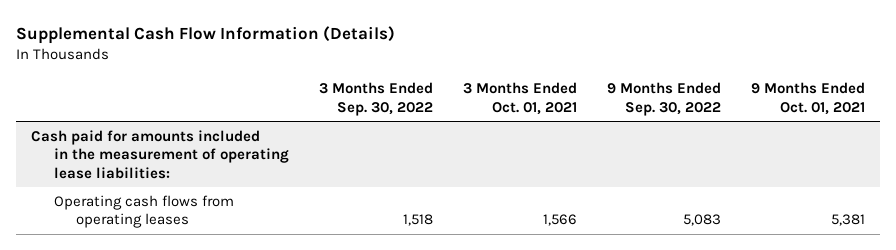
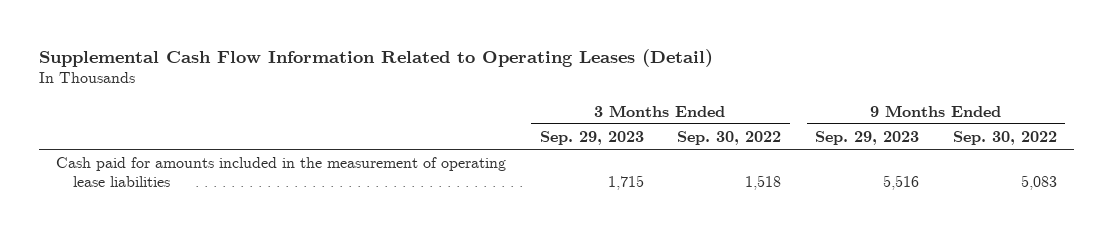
- Supplemental Cash Flow Information (Details)
+ Supplemental Cash Flow Information Related to Operating Leases (Detail)
- | 3 Months Ended Sep. 30, 2022 | 3 Months Ended Oct. 01, 2021 | 9 Months Ended Sep. 30, 2022 | 9 Months Ended Oct. 01, 2021
+ | 3 Months Ended Sep. 29, 2023 | 3 Months Ended Sep. 30, 2022 | 9 Months Ended Sep. 29, 2023 | 9 Months Ended Sep. 30, 2022
- Cash paid for amounts included in the measurement of operating lease liabilities:
- Operating cash flows from operating leases | 1,518 | 1,566 | 5,083 | 5,381
+ Cash paid for amounts included in the measurement of operating lease liabilities | 1,715 | 1,518 | 5,516 | 5,083

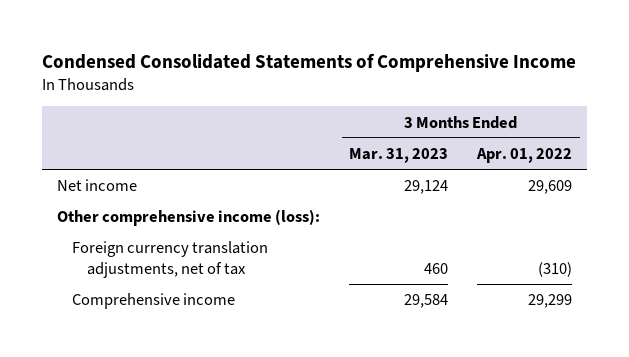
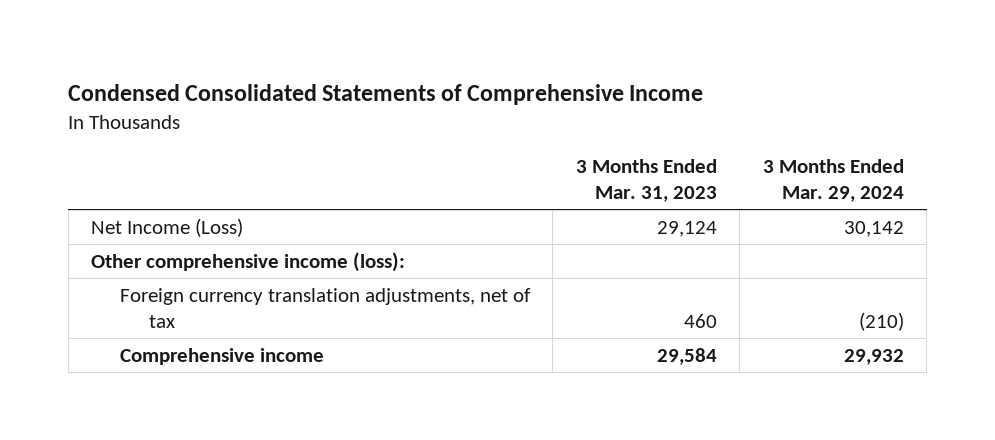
- | 3 Months Ended Mar. 31, 2023 | 3 Months Ended Apr. 01, 2022
+ | 3 Months Ended Mar. 31, 2023 | 3 Months Ended Mar. 29, 2024
- Net income | 29,124 | 29,609
+ Net Income (Loss) | 29,124 | 30,142

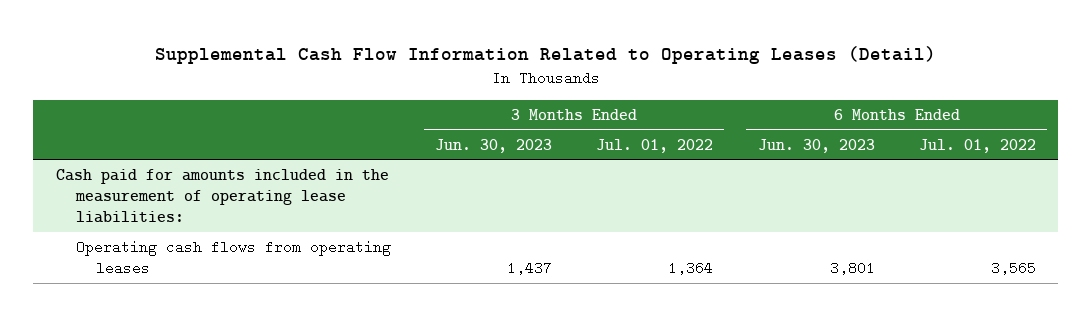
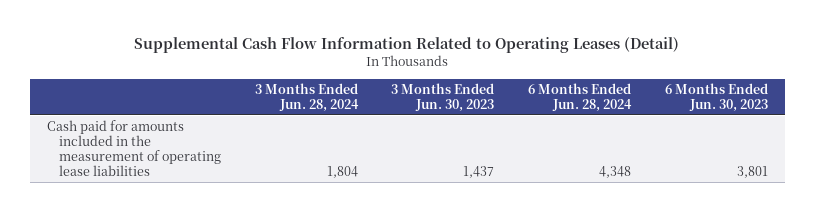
- | 3 Months Ended Jun. 30, 2023 | 3 Months Ended Jul. 01, 2022 | 6 Months Ended Jun. 30, 2023 | 6 Months Ended Jul. 01, 2022
+ | 3 Months Ended Jun. 28, 2024 | 3 Months Ended Jun. 30, 2023 | 6 Months Ended Jun. 28, 2024 | 6 Months Ended Jun. 30, 2023
- Cash paid for amounts included in the measurement of operating lease liabilities:
- Operating cash flows from operating leases | 1,437 | 1,364 | 3,801 | 3,565
+ Cash paid for amounts included in the measurement of operating lease liabilities | 1,804 | 1,437 | 4,348 | 3,801

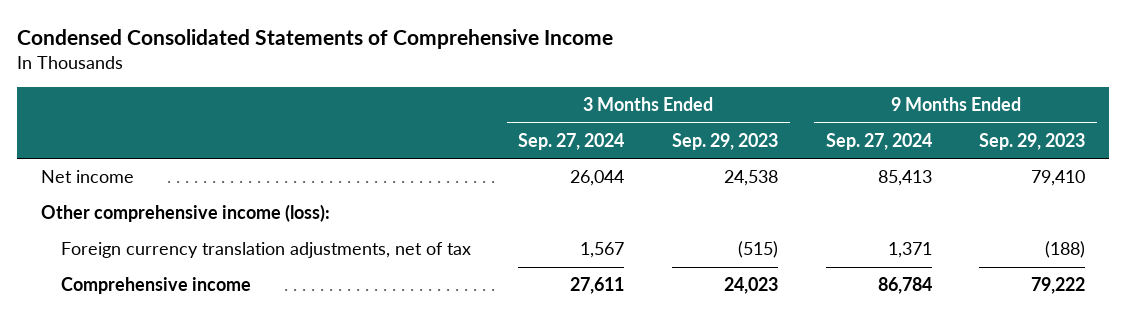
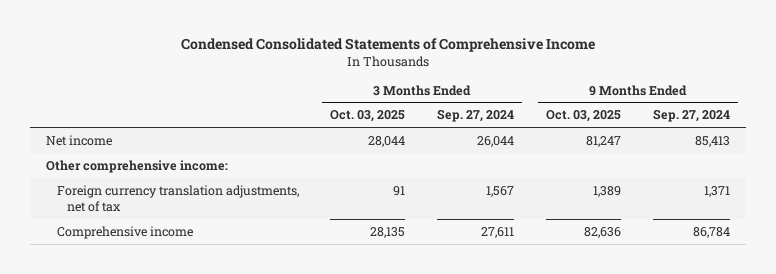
- | 3 Months Ended Sep. 27, 2024 | 3 Months Ended Sep. 29, 2023 | 9 Months Ended Sep. 27, 2024 | 9 Months Ended Sep. 29, 2023
+ | 3 Months Ended Oct. 03, 2025 | 3 Months Ended Sep. 27, 2024 | 9 Months Ended Oct. 03, 2025 | 9 Months Ended Sep. 27, 2024
- Other comprehensive income (loss):
+ Other comprehensive income:

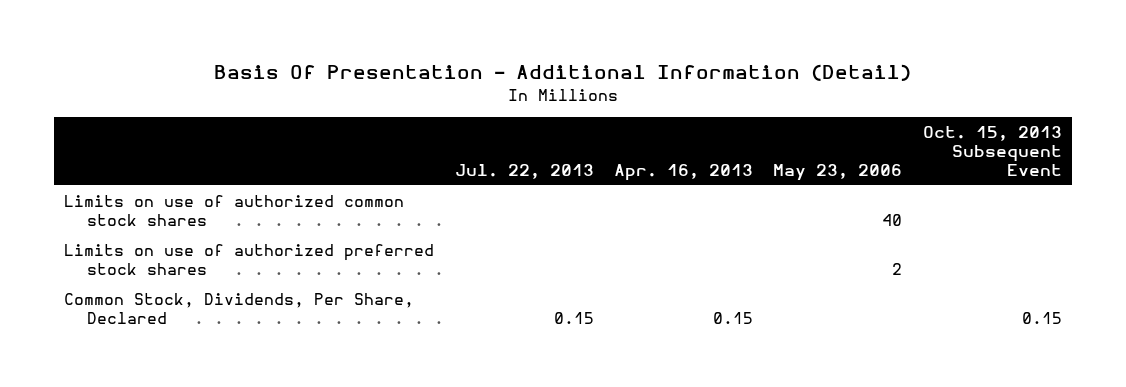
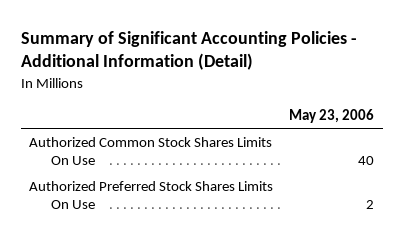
- Basis Of Presentation - Additional Information (Detail)
+ Summary of Significant Accounting Policies - Additional Information (Detail)
- | Jul. 22, 2013 | Apr. 16, 2013 | May 23, 2006 | Oct. 15, 2013 Subsequent Event
+ | May 23, 2006
- Limits on use of authorized common stock shares | | | 40 |
- Limits on use of authorized preferred stock shares | | | 2 |
- Common Stock, Dividends, Per Share, Declared | 0.15 | 0.15 | | 0.15
+ Authorized Common Stock Shares Limits On Use | 40
+ Authorized Preferred Stock Shares Limits On Use | 2

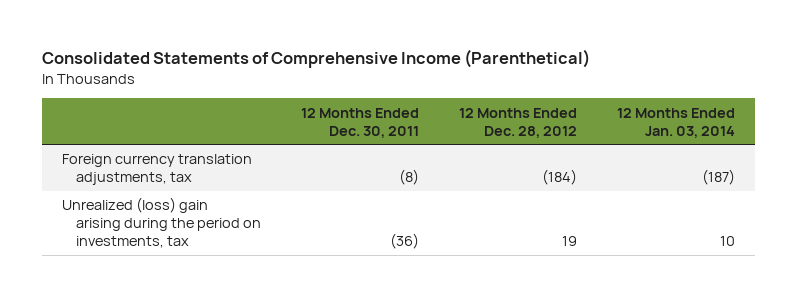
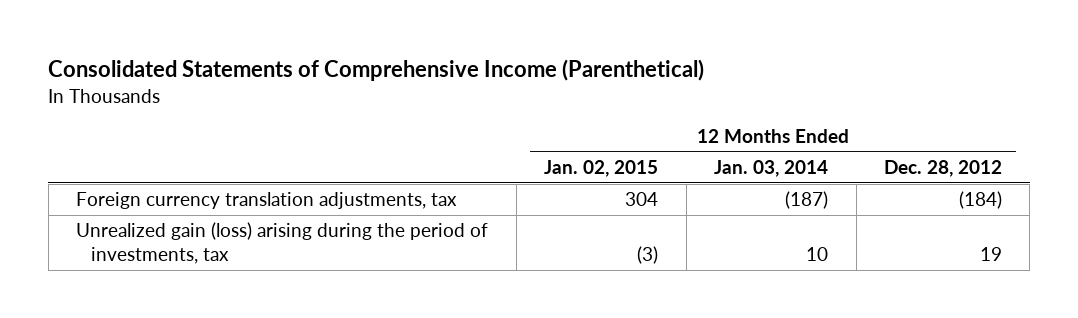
- | 12 Months Ended Dec. 30, 2011 | 12 Months Ended Dec. 28, 2012 | 12 Months Ended Jan. 03, 2014
+ | 12 Months Ended Jan. 02, 2015 | 12 Months Ended Jan. 03, 2014 | 12 Months Ended Dec. 28, 2012
- Unrealized (loss) gain arising during the period on investments, tax | (36) | 19 | 10
+ Unrealized gain (loss) arising during the period of investments, tax | (3) | 10 | 19

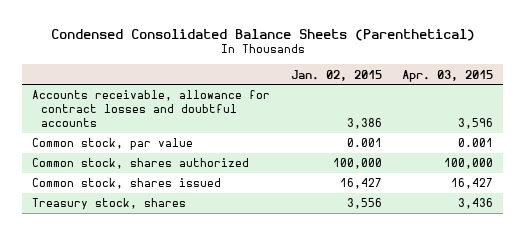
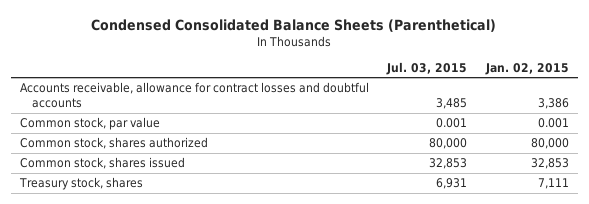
- | Jan. 02, 2015 | Apr. 03, 2015
+ | Jul. 03, 2015 | Jan. 02, 2015
- Common stock, shares authorized | 100,000 | 100,000
- Common stock, shares issued | 16,427 | 16,427
- Treasury stock, shares | 3,556 | 3,436
+ Common stock, shares authorized | 80,000 | 80,000
+ Common stock, shares issued | 32,853 | 32,853
+ Treasury stock, shares | 6,931 | 7,111

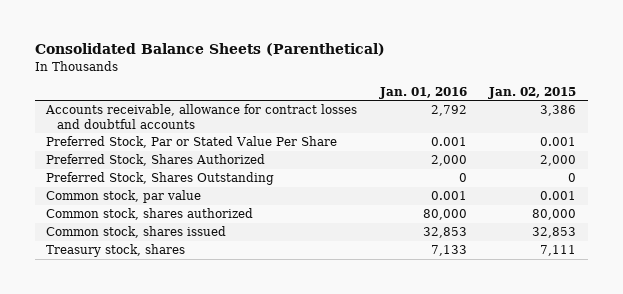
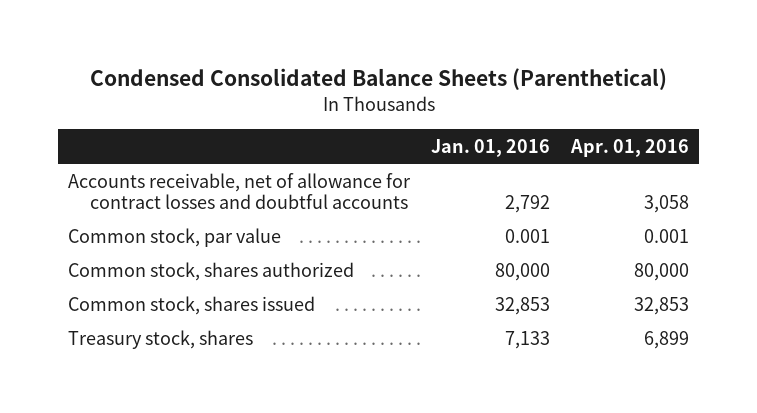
- Consolidated Balance Sheets (Parenthetical)
+ Condensed Consolidated Balance Sheets (Parenthetical)
- | Jan. 01, 2016 | Jan. 02, 2015
+ | Jan. 01, 2016 | Apr. 01, 2016
- Accounts receivable, allowance for contract losses and doubtful accounts | 2,792 | 3,386
- Preferred Stock, Par or Stated Value Per Share | 0.001 | 0.001
- Preferred Stock, Shares Authorized | 2,000 | 2,000
- Preferred Stock, Shares Outstanding | 0 | 0
+ Accounts receivable, net of allowance for contract losses and doubtful accounts | 2,792 | 3,058

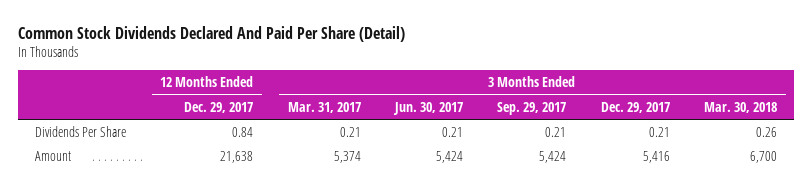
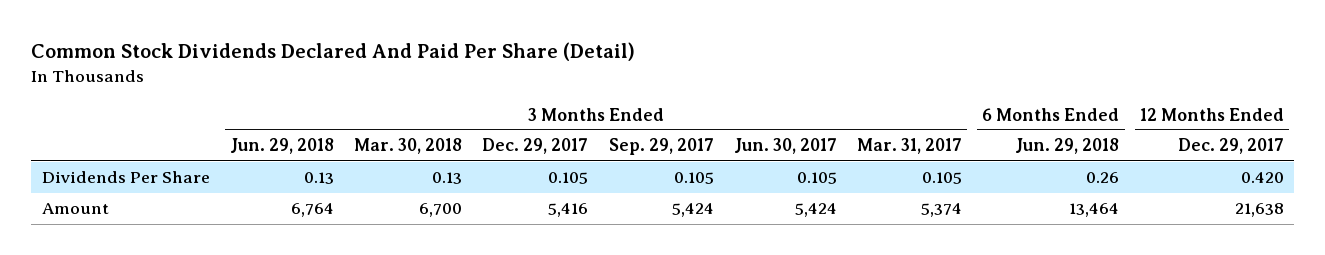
- | 12 Months Ended Dec. 29, 2017 | 3 Months Ended Mar. 31, 2017 | 3 Months Ended Jun. 30, 2017 | 3 Months Ended Sep. 29, 2017 | 3 Months Ended Dec. 29, 2017 | 3 Months Ended Mar. 30, 2018
+ | 3 Months Ended Jun. 29, 2018 | 3 Months Ended Mar. 30, 2018 | 3 Months Ended Dec. 29, 2017 | 3 Months Ended Sep. 29, 2017 | 3 Months Ended Jun. 30, 2017 | 3 Months Ended Mar. 31, 2017 | 6 Months Ended Jun. 29, 2018 | 12 Months Ended Dec. 29, 2017
- Dividends Per Share | 0.84 | 0.21 | 0.21 | 0.21 | 0.21 | 0.26
+ Dividends Per Share | 0.13 | 0.13 | 0.105 | 0.105 | 0.105 | 0.105 | 0.26 | 0.420

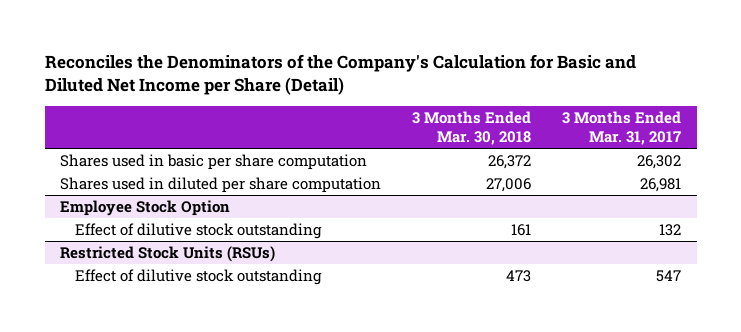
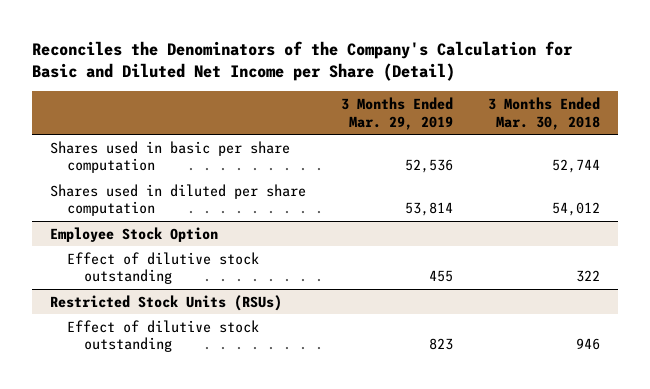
- | 3 Months Ended Mar. 30, 2018 | 3 Months Ended Mar. 31, 2017
+ | 3 Months Ended Mar. 29, 2019 | 3 Months Ended Mar. 30, 2018
- Shares used in basic per share computation | 26,372 | 26,302
- Shares used in diluted per share computation | 27,006 | 26,981
+ Shares used in basic per share computation | 52,536 | 52,744
+ Shares used in diluted per share computation | 53,814 | 54,012
@ Employee Stock Option
- Effect of dilutive stock outstanding | 161 | 132
+ Effect of dilutive stock outstanding | 455 | 322
@ Restricted Stock Units (RSUs)
- Effect of dilutive stock outstanding | 473 | 547
+ Effect of dilutive stock outstanding | 823 | 946

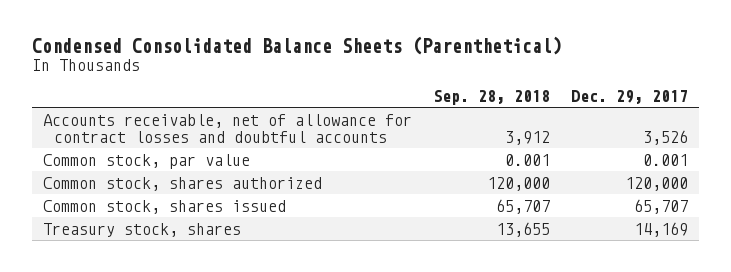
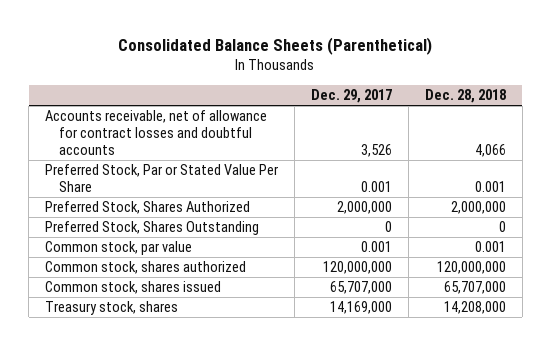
- Condensed Consolidated Balance Sheets (Parenthetical)
+ Consolidated Balance Sheets (Parenthetical)
- | Sep. 28, 2018 | Dec. 29, 2017
+ | Dec. 29, 2017 | Dec. 28, 2018
+ Preferred Stock, Par or Stated Value Per Share | 0.001 | 0.001
+ Preferred Stock, Shares Authorized | 2,000,000 | 2,000,000
+ Preferred Stock, Shares Outstanding | 0 | 0
- Common stock, shares authorized | 120,000 | 120,000
- Common stock, shares issued | 65,707 | 65,707
- Treasury stock, shares | 13,655 | 14,169
+ Common stock, shares authorized | 120,000,000 | 120,000,000
+ Common stock, shares issued | 65,707,000 | 65,707,000
+ Treasury stock, shares | 14,169,000 | 14,208,000

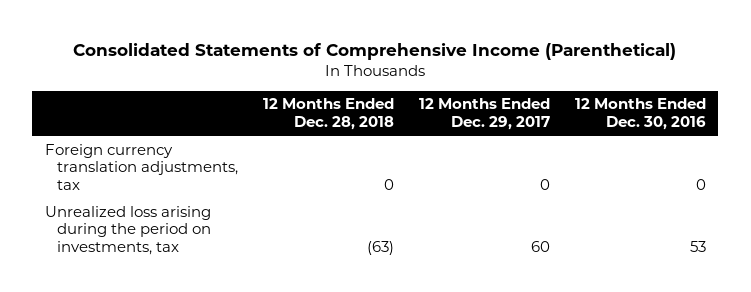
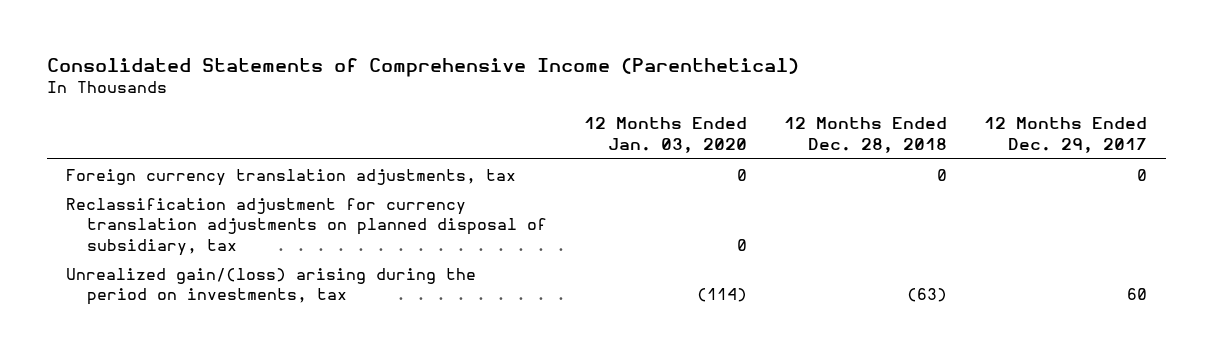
- | 12 Months Ended Dec. 28, 2018 | 12 Months Ended Dec. 29, 2017 | 12 Months Ended Dec. 30, 2016
+ | 12 Months Ended Jan. 03, 2020 | 12 Months Ended Dec. 28, 2018 | 12 Months Ended Dec. 29, 2017
- Unrealized loss arising during the period on investments, tax | (63) | 60 | 53
+ Reclassification adjustment for currency translation adjustments on planned disposal of subsidiary, tax | 0 | |
+ Unrealized gain/(loss) arising during the period on investments, tax | (114) | (63) | 60

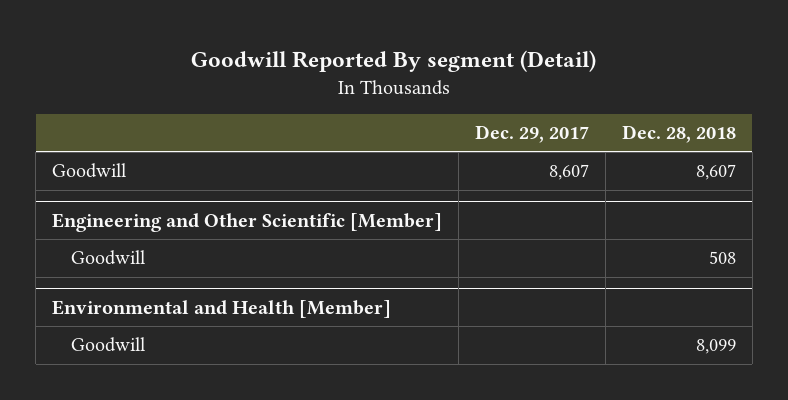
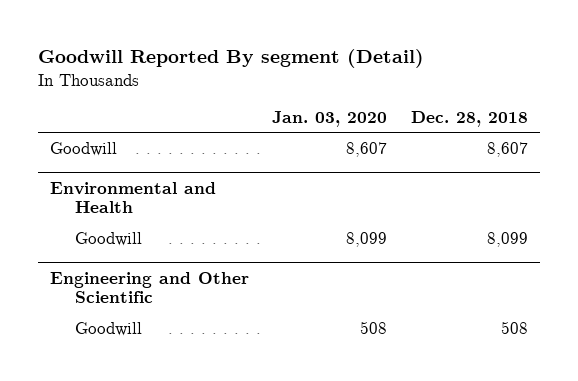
- | Dec. 29, 2017 | Dec. 28, 2018
+ | Jan. 03, 2020 | Dec. 28, 2018
- Engineering and Other Scientific [Member]
- Goodwill | | 508
- Environmental and Health [Member]
+ Environmental and Health
+ Engineering and Other Scientific
+ Goodwill | 508 | 508

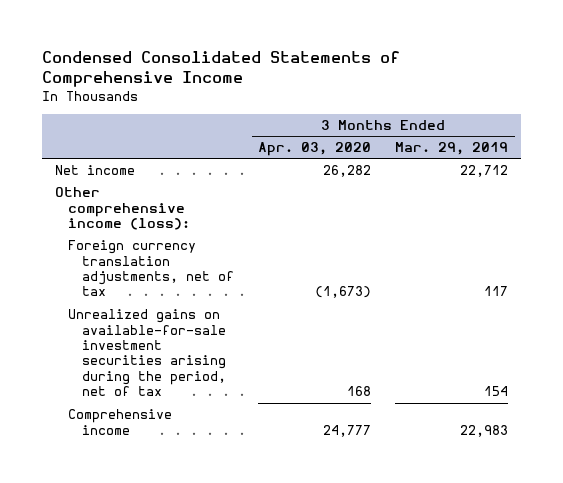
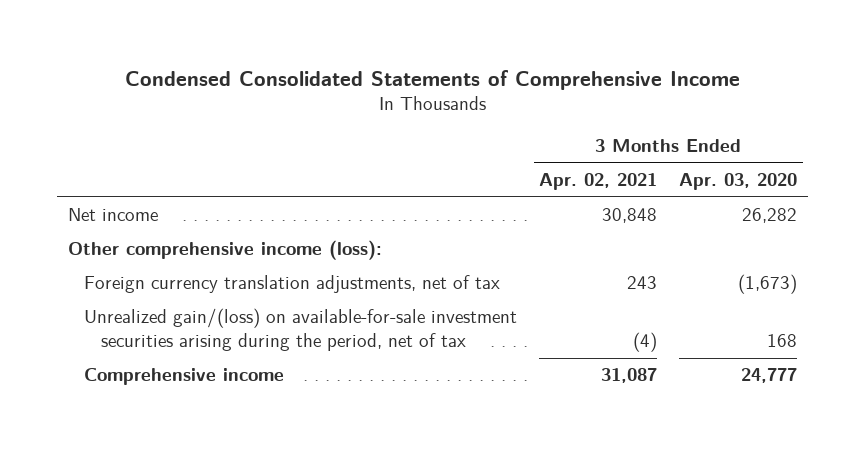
- | 3 Months Ended Apr. 03, 2020 | 3 Months Ended Mar. 29, 2019
+ | 3 Months Ended Apr. 02, 2021 | 3 Months Ended Apr. 03, 2020
- Unrealized gains on available-for-sale investment securities arising during the period, net of tax | 168 | 154
+ Unrealized gain/(loss) on available-for-sale investment securities arising during the period, net of tax | (4) | 168

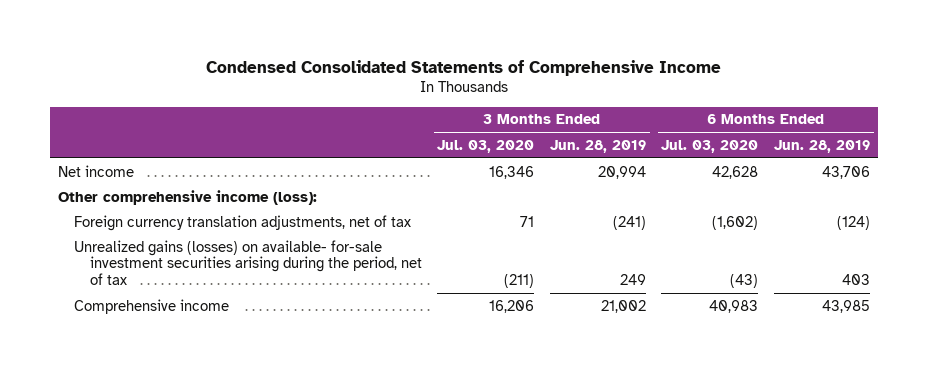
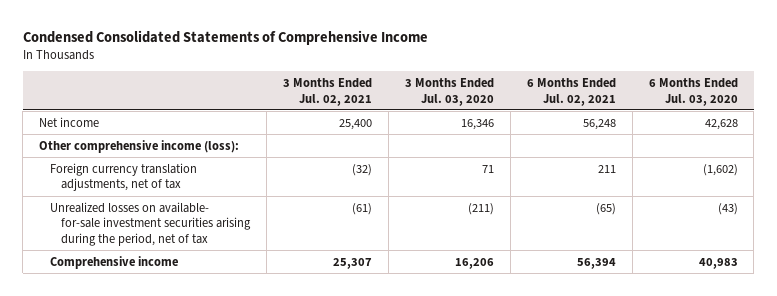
- | 3 Months Ended Jul. 03, 2020 | 3 Months Ended Jun. 28, 2019 | 6 Months Ended Jul. 03, 2020 | 6 Months Ended Jun. 28, 2019
+ | 3 Months Ended Jul. 02, 2021 | 3 Months Ended Jul. 03, 2020 | 6 Months Ended Jul. 02, 2021 | 6 Months Ended Jul. 03, 2020
- Unrealized gains (losses) on available- for-sale investment securities arising during the period, net of tax | (211) | 249 | (43) | 403
+ Unrealized losses on available- for-sale investment securities arising during the period, net of tax | (61) | (211) | (65) | (43)

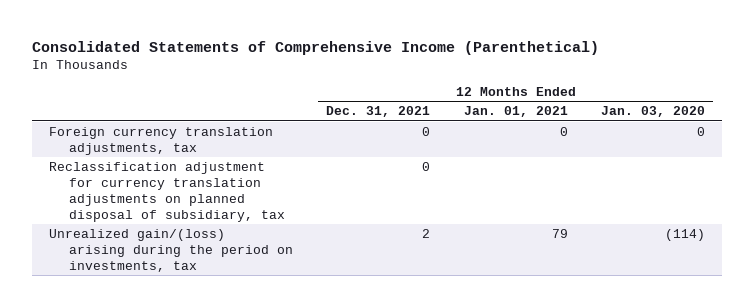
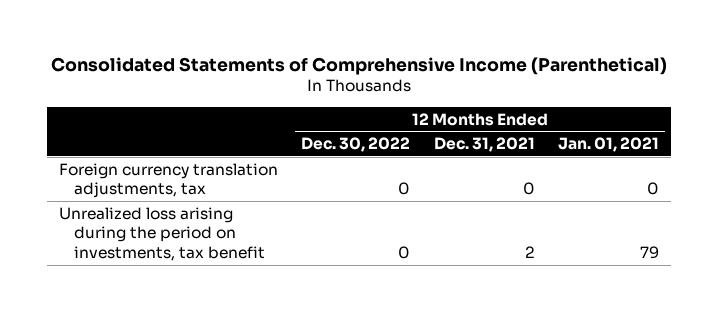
- | 12 Months Ended Dec. 31, 2021 | 12 Months Ended Jan. 01, 2021 | 12 Months Ended Jan. 03, 2020
+ | 12 Months Ended Dec. 30, 2022 | 12 Months Ended Dec. 31, 2021 | 12 Months Ended Jan. 01, 2021
- Reclassification adjustment for currency translation adjustments on planned disposal of subsidiary, tax | 0 | |
- Unrealized gain/(loss) arising during the period on investments, tax | 2 | 79 | (114)
+ Unrealized loss arising during the period on investments, tax benefit | 0 | 2 | 79

